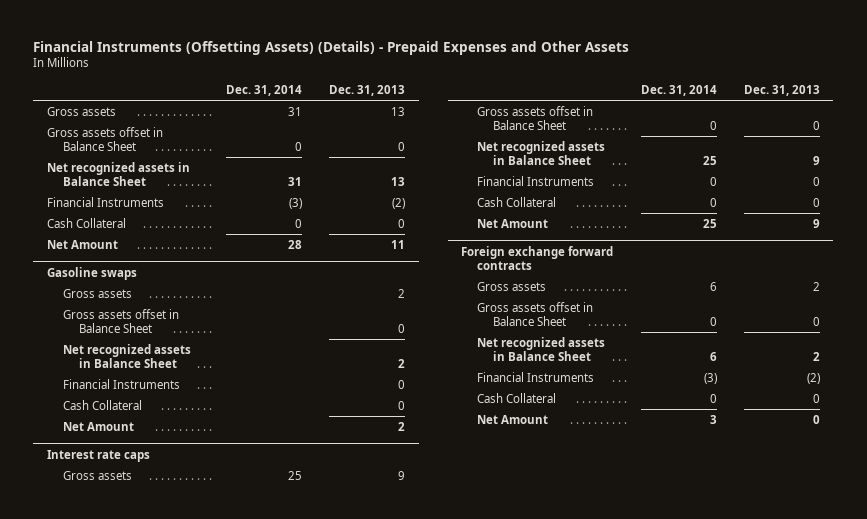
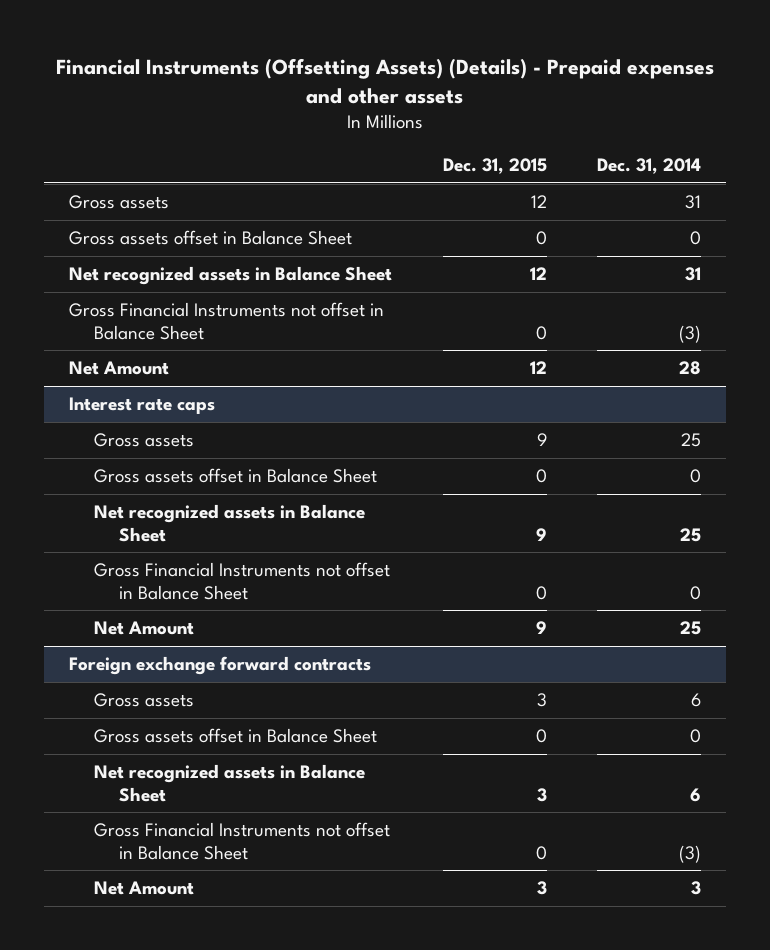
- Financial Instruments (Offsetting Assets) (Details) - Prepaid Expenses and Other Assets
+ Financial Instruments (Offsetting Assets) (Details) - Prepaid expenses and other assets
- | Dec. 31, 2014 | Dec. 31, 2013
+ | Dec. 31, 2015 | Dec. 31, 2014
- Financial Instruments | (3) | (2)
- Cash Collateral | 0 | 0
+ Gross Financial Instruments not offset in Balance Sheet | 0 | (3)
- Gasoline swaps
- Gross assets | | 2
- Gross assets offset in Balance Sheet | | 0
- Net recognized assets in Balance Sheet | | 2
- Financial Instruments | | 0
- Cash Collateral | | 0
- Net Amount | | 2
@ Interest rate caps
- Financial Instruments | 0 | 0
- Cash Collateral | 0 | 0
+ Gross Financial Instruments not offset in Balance Sheet | 0 | 0
@ Foreign exchange forward contracts
- Financial Instruments | (3) | (2)
- Cash Collateral | 0 | 0
+ Gross Financial Instruments not offset in Balance Sheet | 0 | (3)

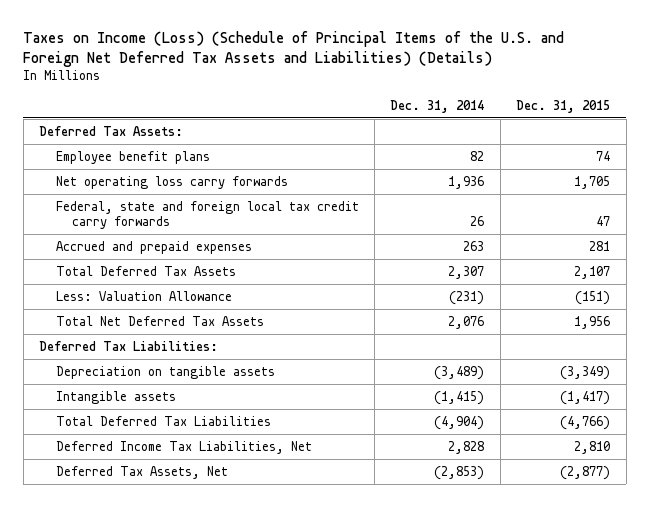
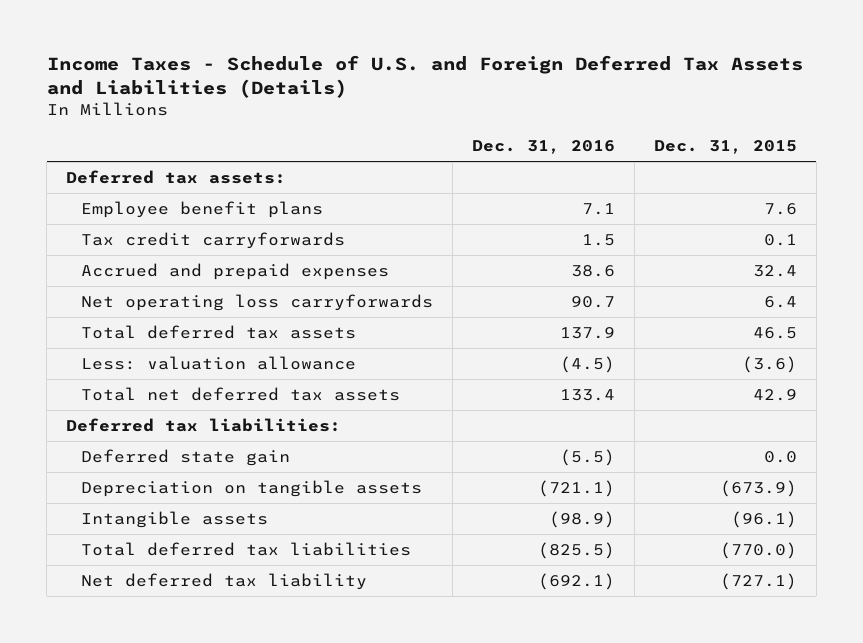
- Taxes on Income (Loss) (Schedule of Principal Items of the U.S. and Foreign Net Deferred Tax Assets and Liabilities) (Details)
+ Income Taxes - Schedule of U.S. and Foreign Deferred Tax Assets and Liabilities (Details)
- | Dec. 31, 2014 | Dec. 31, 2015
+ | Dec. 31, 2016 | Dec. 31, 2015
- Deferred Tax Assets:
- Employee benefit plans | 82 | 74
- Net operating loss carry forwards | 1,936 | 1,705
- Federal, state and foreign local tax credit carry forwards | 26 | 47
- Accrued and prepaid expenses | 263 | 281
- Total Deferred Tax Assets | 2,307 | 2,107
- Less: Valuation Allowance | (231) | (151)
- Total Net Deferred Tax Assets | 2,076 | 1,956
- Deferred Tax Liabilities:
- Depreciation on tangible assets | (3,489) | (3,349)
- Intangible assets | (1,415) | (1,417)
- Total Deferred Tax Liabilities | (4,904) | (4,766)
- Deferred Income Tax Liabilities, Net | 2,828 | 2,810
- Deferred Tax Assets, Net | (2,853) | (2,877)
+ Deferred tax assets:
+ Employee benefit plans | 7.1 | 7.6
+ Tax credit carryforwards | 1.5 | 0.1
+ Accrued and prepaid expenses | 38.6 | 32.4
+ Net operating loss carryforwards | 90.7 | 6.4
+ Total deferred tax assets | 137.9 | 46.5
+ Less: valuation allowance | (4.5) | (3.6)
+ Total net deferred tax assets | 133.4 | 42.9
+ Deferred tax liabilities:
+ Deferred state gain | (5.5) | 0.0
+ Depreciation on tangible assets | (721.1) | (673.9)
+ Intangible assets | (98.9) | (96.1)
+ Total deferred tax liabilities | (825.5) | (770.0)
+ Net deferred tax liability | (692.1) | (727.1)

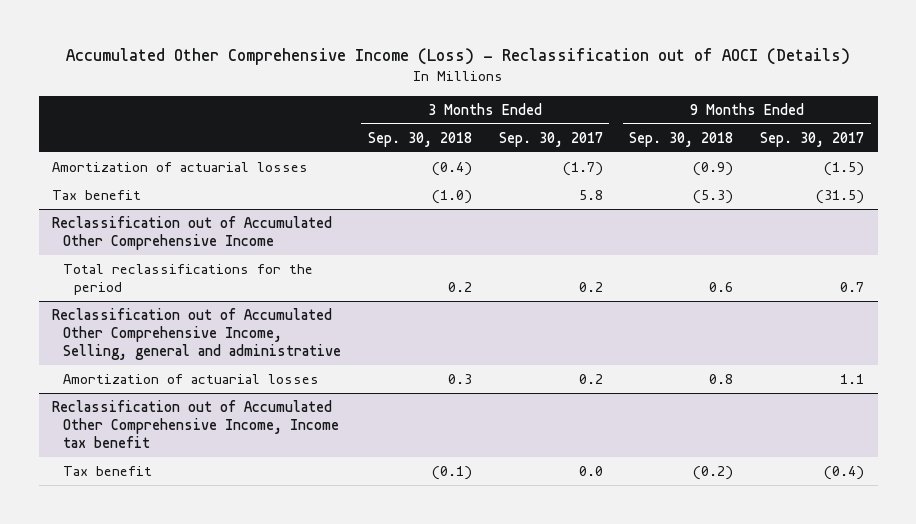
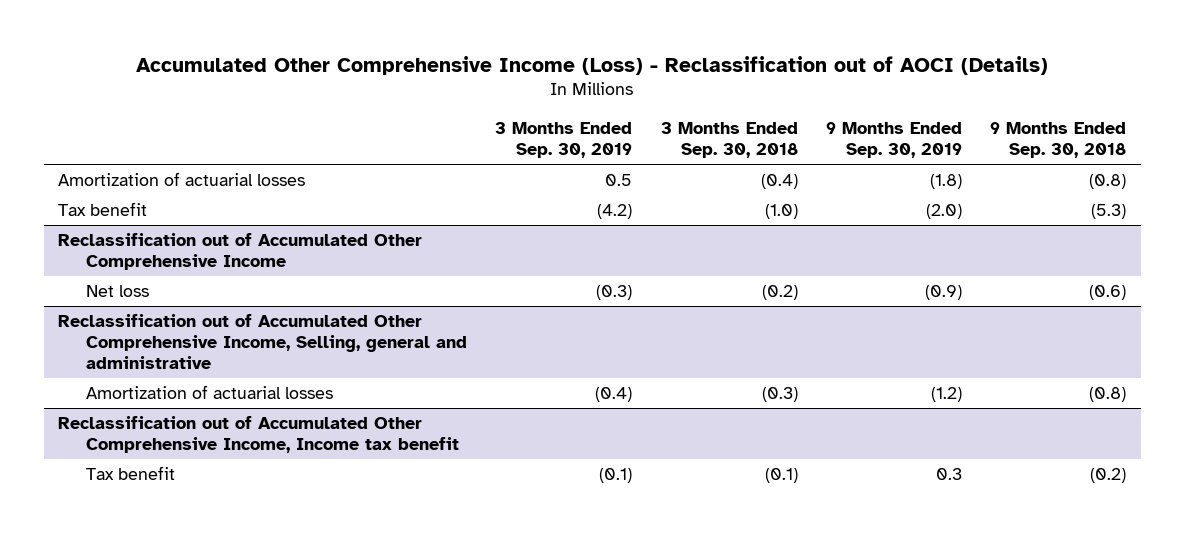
- | 3 Months Ended Sep. 30, 2018 | 3 Months Ended Sep. 30, 2017 | 9 Months Ended Sep. 30, 2018 | 9 Months Ended Sep. 30, 2017
+ | 3 Months Ended Sep. 30, 2019 | 3 Months Ended Sep. 30, 2018 | 9 Months Ended Sep. 30, 2019 | 9 Months Ended Sep. 30, 2018
- Amortization of actuarial losses | (0.4) | (1.7) | (0.9) | (1.5)
+ Amortization of actuarial losses | 0.5 | (0.4) | (1.8) | (0.8)
@ Reclassification out of Accumulated Other Comprehensive Income
- Total reclassifications for the period | 0.2 | 0.2 | 0.6 | 0.7
+ Net loss | (0.3) | (0.2) | (0.9) | (0.6)
@ Reclassification out of Accumulated Other Comprehensive Income, Selling, general and administrative
- Amortization of actuarial losses | 0.3 | 0.2 | 0.8 | 1.1
+ Amortization of actuarial losses | (0.4) | (0.3) | (1.2) | (0.8)

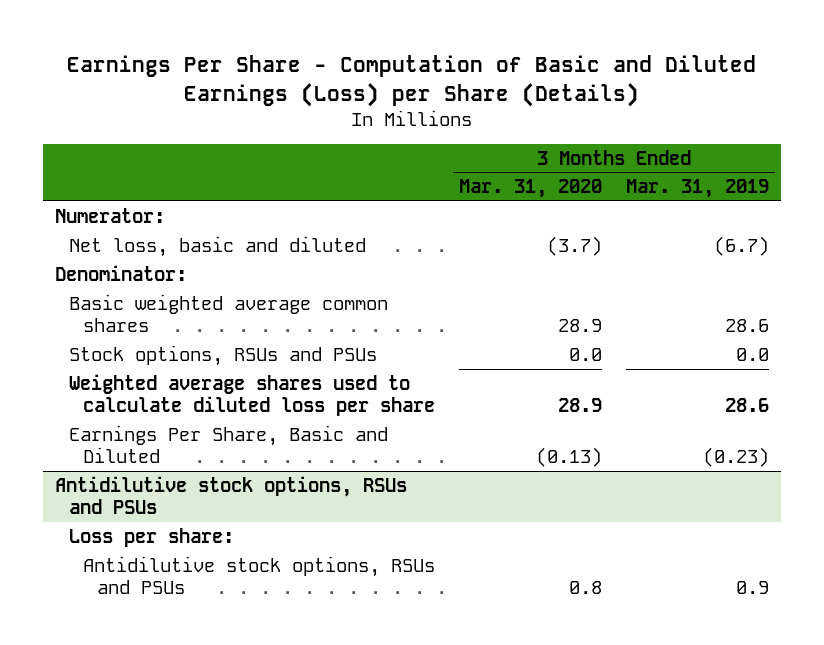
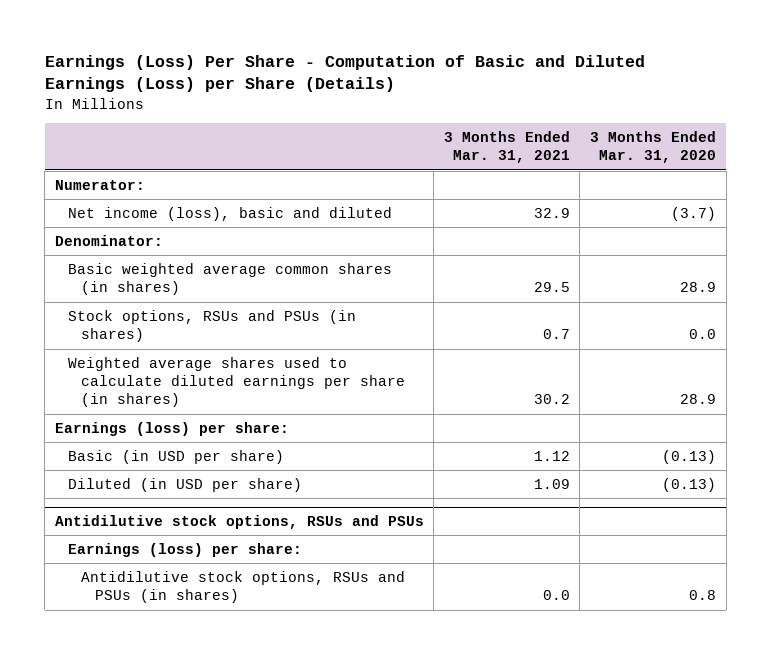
- Earnings Per Share - Computation of Basic and Diluted Earnings (Loss) per Share (Details)
+ Earnings (Loss) Per Share - Computation of Basic and Diluted Earnings (Loss) per Share (Details)
- | 3 Months Ended Mar. 31, 2020 | 3 Months Ended Mar. 31, 2019
+ | 3 Months Ended Mar. 31, 2021 | 3 Months Ended Mar. 31, 2020
- Net loss, basic and diluted | (3.7) | (6.7)
+ Net income (loss), basic and diluted | 32.9 | (3.7)
- Basic weighted average common shares | 28.9 | 28.6
- Stock options, RSUs and PSUs | 0.0 | 0.0
- Weighted average shares used to calculate diluted loss per share | 28.9 | 28.6
- Earnings Per Share, Basic and Diluted | (0.13) | (0.23)
+ Basic weighted average common shares (in shares) | 29.5 | 28.9
+ Stock options, RSUs and PSUs (in shares) | 0.7 | 0.0
+ Weighted average shares used to calculate diluted earnings per share (in shares) | 30.2 | 28.9
+ Earnings (loss) per share:
+ Basic (in USD per share) | 1.12 | (0.13)
+ Diluted (in USD per share) | 1.09 | (0.13)
@ Antidilutive stock options, RSUs and PSUs
- Loss per share:
- Antidilutive stock options, RSUs and PSUs | 0.8 | 0.9
+ Earnings (loss) per share:
+ Antidilutive stock options, RSUs and PSUs (in shares) | 0.0 | 0.8

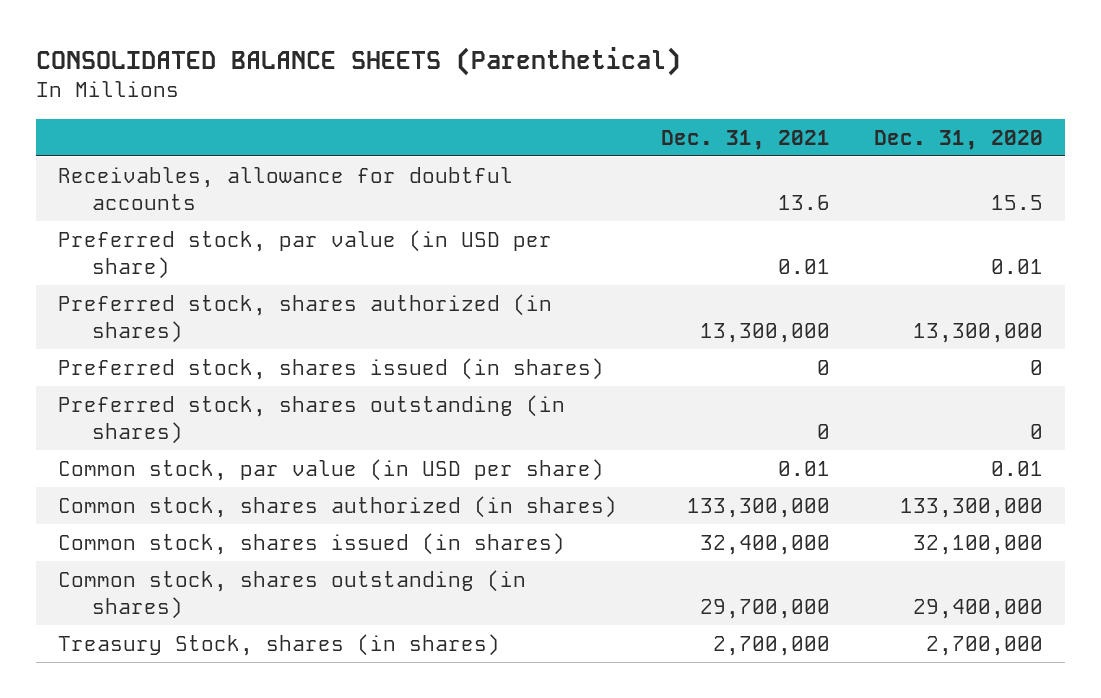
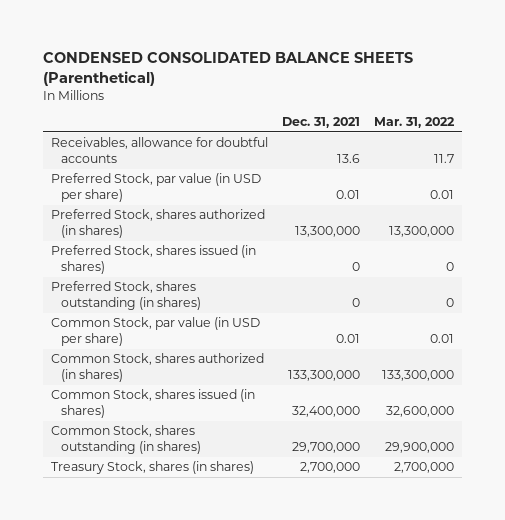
- CONSOLIDATED BALANCE SHEETS (Parenthetical)
+ CONDENSED CONSOLIDATED BALANCE SHEETS (Parenthetical)
- | Dec. 31, 2021 | Dec. 31, 2020
+ | Dec. 31, 2021 | Mar. 31, 2022
- Preferred stock, par value (in USD per share) | 0.01 | 0.01
- Preferred stock, shares authorized (in shares) | 13,300,000 | 13,300,000
- Preferred stock, shares issued (in shares) | 0 | 0
- Preferred stock, shares outstanding (in shares) | 0 | 0
- Common stock, par value (in USD per share) | 0.01 | 0.01
- Common stock, shares authorized (in shares) | 133,300,000 | 133,300,000
- Common stock, shares issued (in shares) | 32,400,000 | 32,100,000
- Common stock, shares outstanding (in shares) | 29,700,000 | 29,400,000
+ Preferred Stock, par value (in USD per share) | 0.01 | 0.01
+ Preferred Stock, shares authorized (in shares) | 13,300,000 | 13,300,000
+ Preferred Stock, shares issued (in shares) | 0 | 0
+ Preferred Stock, shares outstanding (in shares) | 0 | 0
+ Common Stock, par value (in USD per share) | 0.01 | 0.01
+ Common Stock, shares authorized (in shares) | 133,300,000 | 133,300,000
+ Common Stock, shares issued (in shares) | 32,400,000 | 32,600,000
+ Common Stock, shares outstanding (in shares) | 29,700,000 | 29,900,000

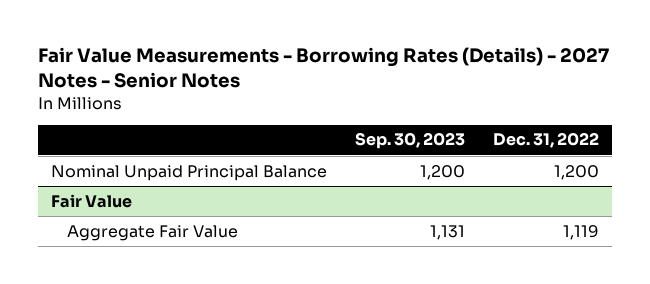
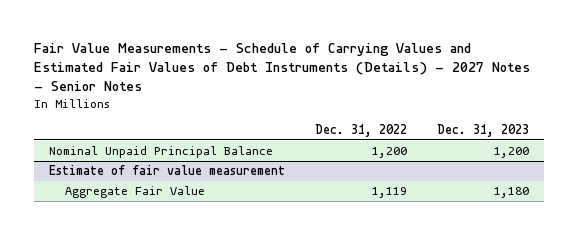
- Fair Value Measurements - Borrowing Rates (Details) - 2027 Notes - Senior Notes
+ Fair Value Measurements - Schedule of Carrying Values and Estimated Fair Values of Debt Instruments (Details) - 2027 Notes - Senior Notes
- | Sep. 30, 2023 | Dec. 31, 2022
+ | Dec. 31, 2022 | Dec. 31, 2023
- Fair Value
+ Estimate of fair value measurement

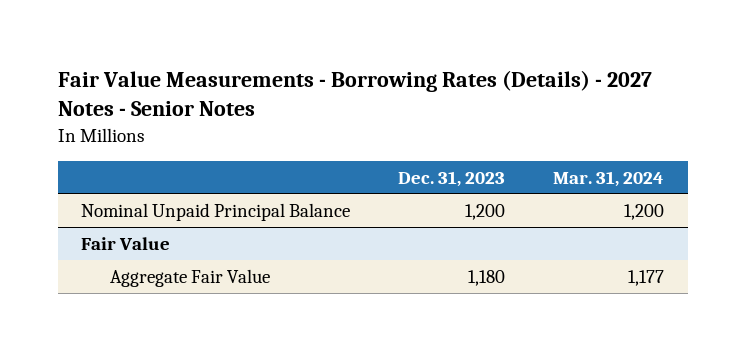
- Fair Value Measurements - Schedule of Carrying Values and Estimated Fair Values of Debt Instruments (Details) - 2027 Notes - Senior Notes
+ Fair Value Measurements - Borrowing Rates (Details) - 2027 Notes - Senior Notes
- | Dec. 31, 2022 | Dec. 31, 2023
+ | Dec. 31, 2023 | Mar. 31, 2024
- Estimate of fair value measurement
+ Fair Value

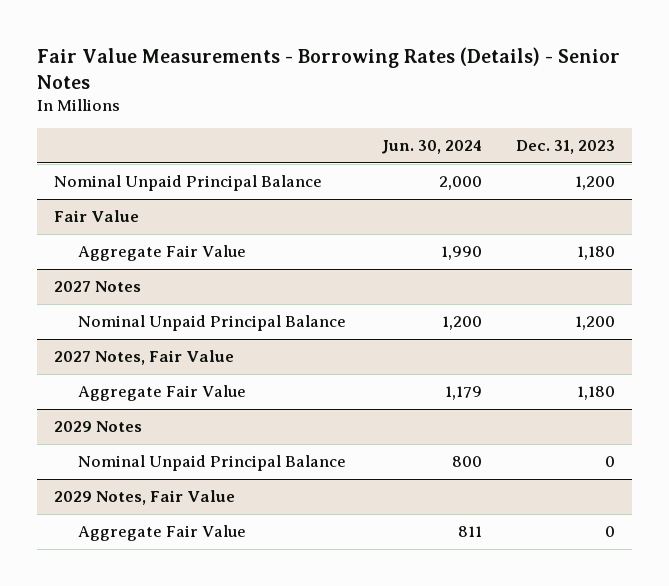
- Fair Value Measurements - Borrowing Rates (Details) - 2027 Notes - Senior Notes
+ Fair Value Measurements - Borrowing Rates (Details) - Senior Notes
- | Dec. 31, 2023 | Mar. 31, 2024
+ | Jun. 30, 2024 | Dec. 31, 2023
+ 2027 Notes
+ Nominal Unpaid Principal Balance | 1,200 | 1,200
+ 2027 Notes, Fair Value
+ Aggregate Fair Value | 1,179 | 1,180
+ 2029 Notes
+ Nominal Unpaid Principal Balance | 800 | 0
+ 2029 Notes, Fair Value
+ Aggregate Fair Value | 811 | 0

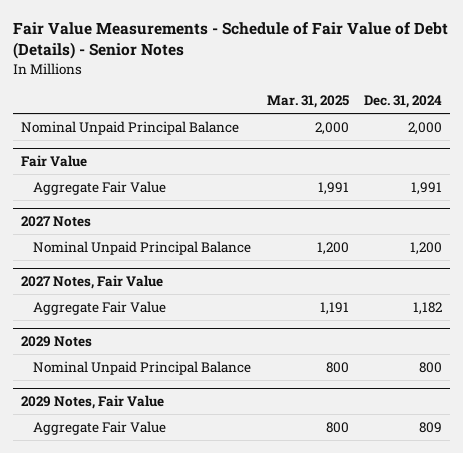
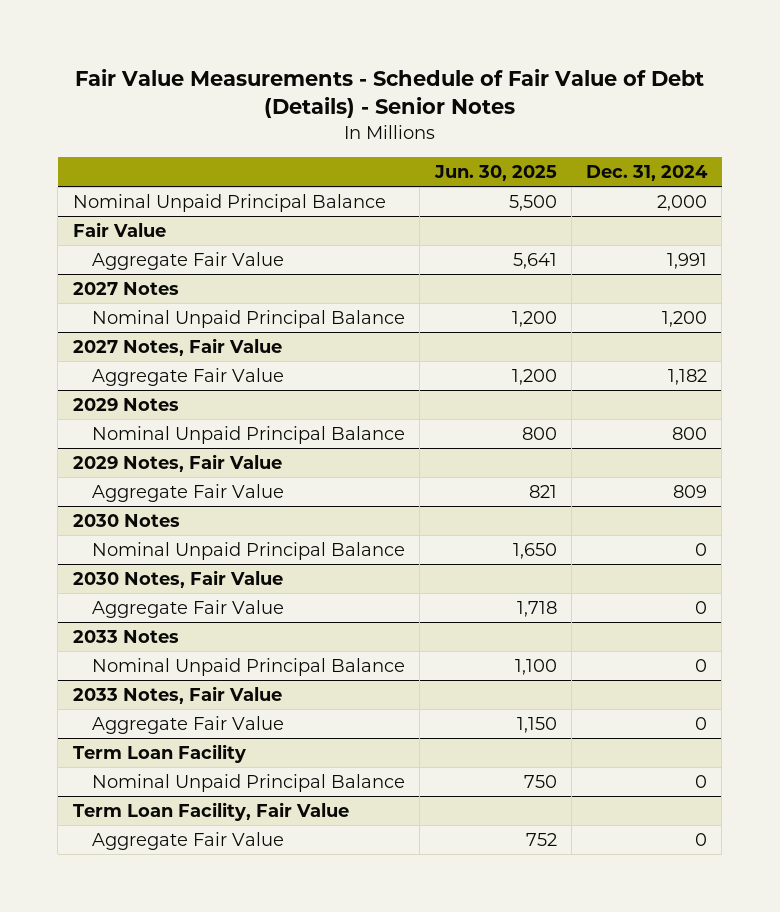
- | Mar. 31, 2025 | Dec. 31, 2024
+ | Jun. 30, 2025 | Dec. 31, 2024
+ 2030 Notes
+ Nominal Unpaid Principal Balance | 1,650 | 0
+ 2030 Notes, Fair Value
+ Aggregate Fair Value | 1,718 | 0
+ 2033 Notes
+ Nominal Unpaid Principal Balance | 1,100 | 0
+ 2033 Notes, Fair Value
+ Aggregate Fair Value | 1,150 | 0
+ Term Loan Facility
+ Nominal Unpaid Principal Balance | 750 | 0
+ Term Loan Facility, Fair Value
+ Aggregate Fair Value | 752 | 0

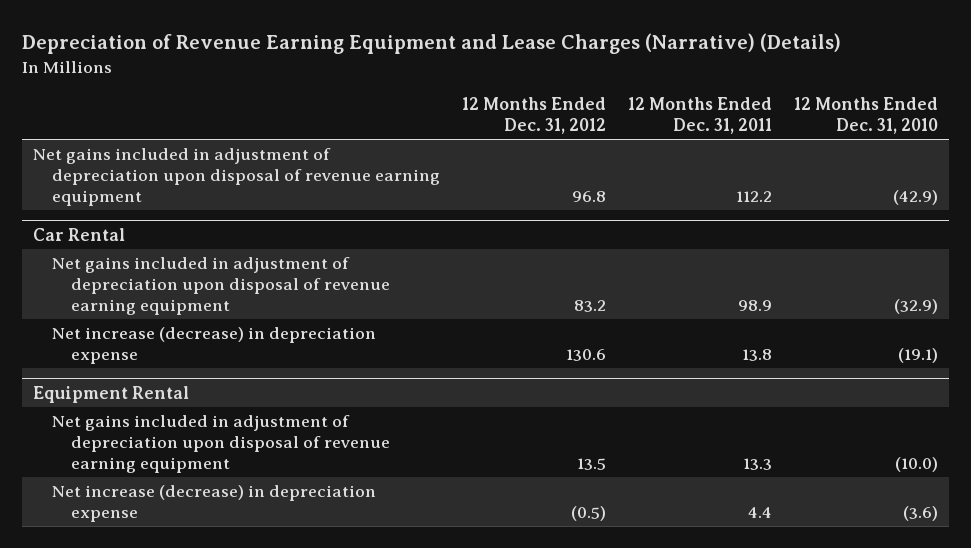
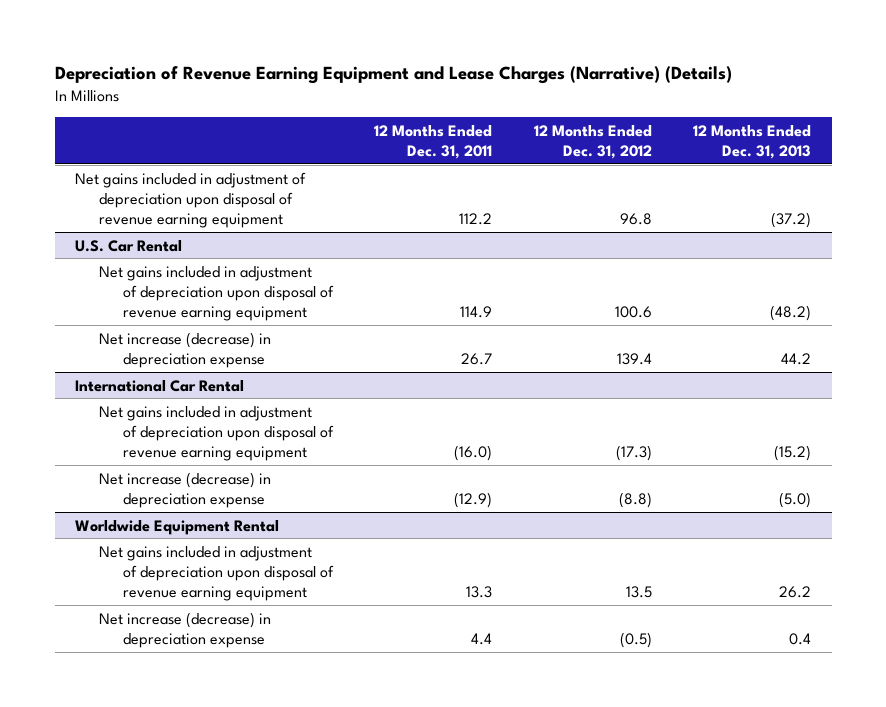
- | 12 Months Ended Dec. 31, 2012 | 12 Months Ended Dec. 31, 2011 | 12 Months Ended Dec. 31, 2010
+ | 12 Months Ended Dec. 31, 2011 | 12 Months Ended Dec. 31, 2012 | 12 Months Ended Dec. 31, 2013
- Car Rental
- Net gains included in adjustment of depreciation upon disposal of revenue earning equipment | 83.2 | 98.9 | (32.9)
- Net increase (decrease) in depreciation expense | 130.6 | 13.8 | (19.1)
- Equipment Rental
+ U.S. Car Rental
+ Net gains included in adjustment of depreciation upon disposal of revenue earning equipment | 114.9 | 100.6 | (48.2)
+ Net increase (decrease) in depreciation expense | 26.7 | 139.4 | 44.2
+ International Car Rental
+ Net gains included in adjustment of depreciation upon disposal of revenue earning equipment | (16.0) | (17.3) | (15.2)
+ Net increase (decrease) in depreciation expense | (12.9) | (8.8) | (5.0)
+ Worldwide Equipment Rental

